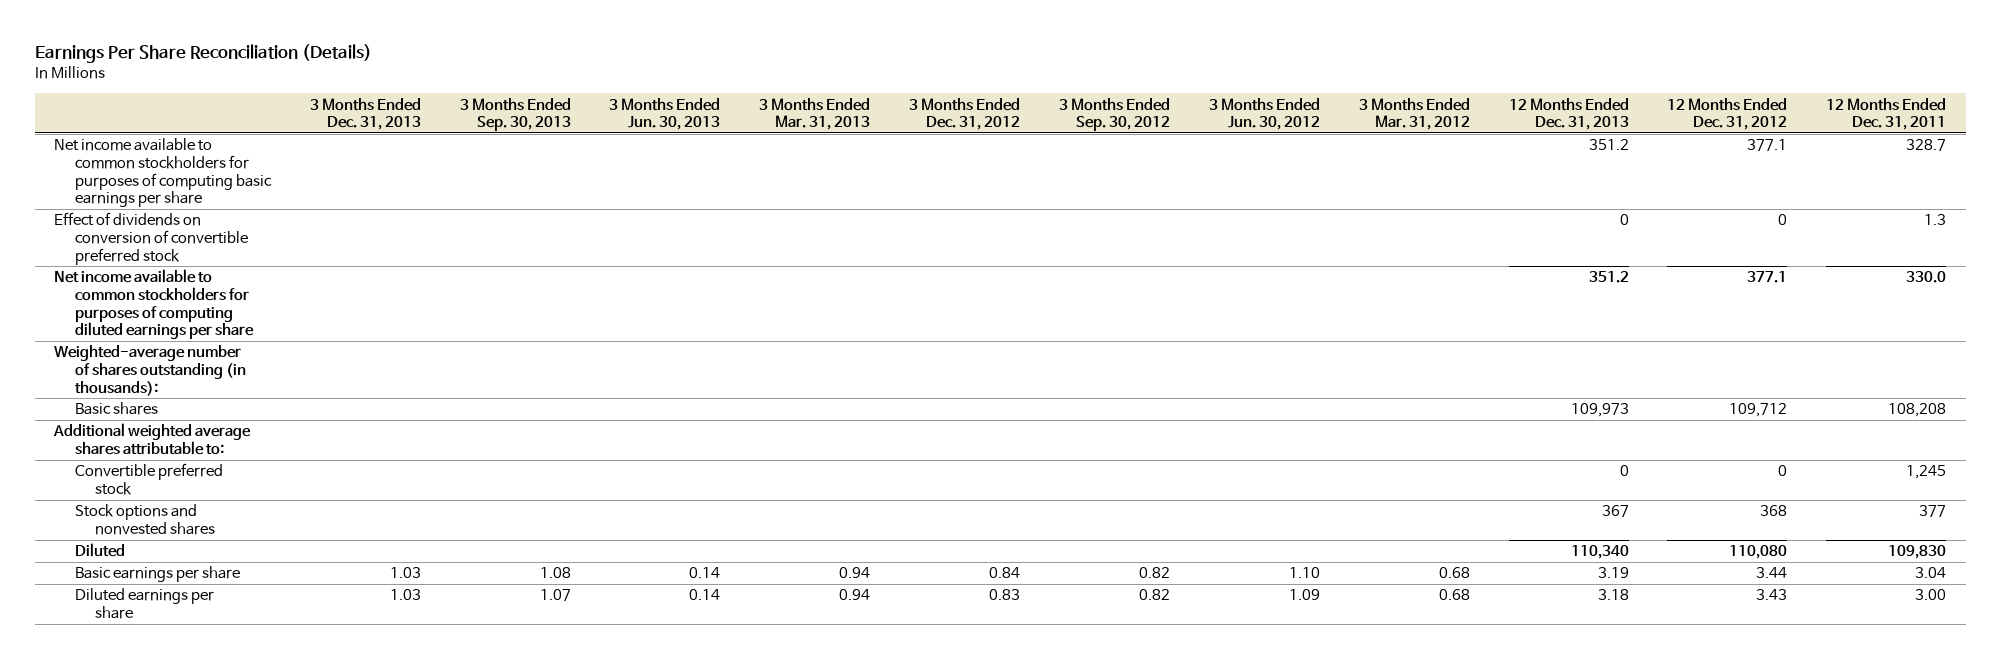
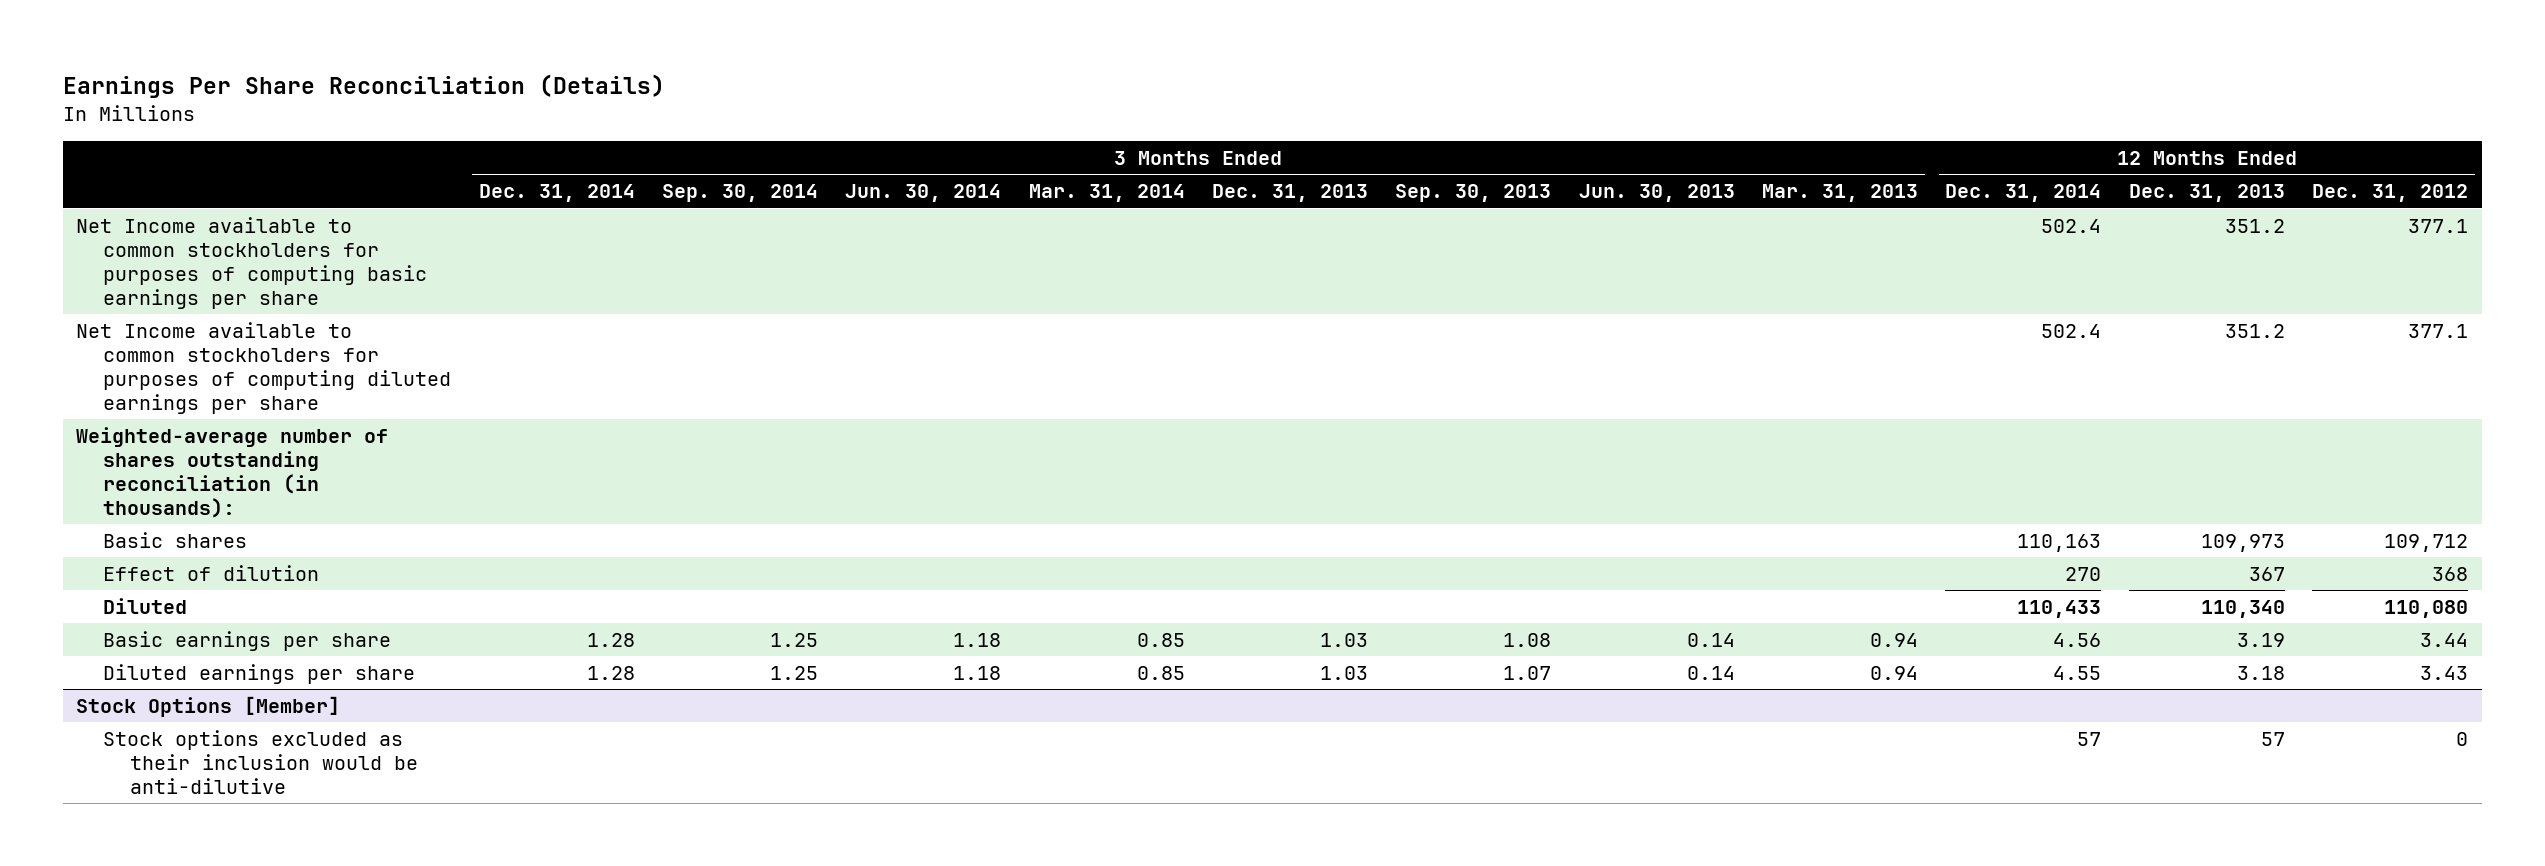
- | 3 Months Ended Dec. 31, 2013 | 3 Months Ended Sep. 30, 2013 | 3 Months Ended Jun. 30, 2013 | 3 Months Ended Mar. 31, 2013 | 3 Months Ended Dec. 31, 2012 | 3 Months Ended Sep. 30, 2012 | 3 Months Ended Jun. 30, 2012 | 3 Months Ended Mar. 31, 2012 | 12 Months Ended Dec. 31, 2013 | 12 Months Ended Dec. 31, 2012 | 12 Months Ended Dec. 31, 2011
+ | 3 Months Ended Dec. 31, 2014 | 3 Months Ended Sep. 30, 2014 | 3 Months Ended Jun. 30, 2014 | 3 Months Ended Mar. 31, 2014 | 3 Months Ended Dec. 31, 2013 | 3 Months Ended Sep. 30, 2013 | 3 Months Ended Jun. 30, 2013 | 3 Months Ended Mar. 31, 2013 | 12 Months Ended Dec. 31, 2014 | 12 Months Ended Dec. 31, 2013 | 12 Months Ended Dec. 31, 2012
- Net income available to common stockholders for purposes of computing basic earnings per share | | | | | | | | | 351.2 | 377.1 | 328.7
- Effect of dividends on conversion of convertible preferred stock | | | | | | | | | 0 | 0 | 1.3
- Net income available to common stockholders for purposes of computing diluted earnings per share | | | | | | | | | 351.2 | 377.1 | 330.0
- Weighted-average number of shares outstanding (in thousands):
+ Net Income available to common stockholders for purposes of computing basic earnings per share | | | | | | | | | 502.4 | 351.2 | 377.1
+ Net Income available to common stockholders for purposes of computing diluted earnings per share | | | | | | | | | 502.4 | 351.2 | 377.1
+ Weighted-average number of shares outstanding reconciliation (in thousands):
- Additional weighted average shares attributable to:
- Convertible preferred stock | | | | | | | | | 0 | 0 | 1,245
- Stock options and nonvested shares | | | | | | | | | 367 | 368 | 377
+ Effect of dilution | | | | | | | | | 270 | 367 | 368
+ Stock Options [Member]
+ Stock options excluded as their inclusion would be anti-dilutive | | | | | | | | | 57 | 57 | 0

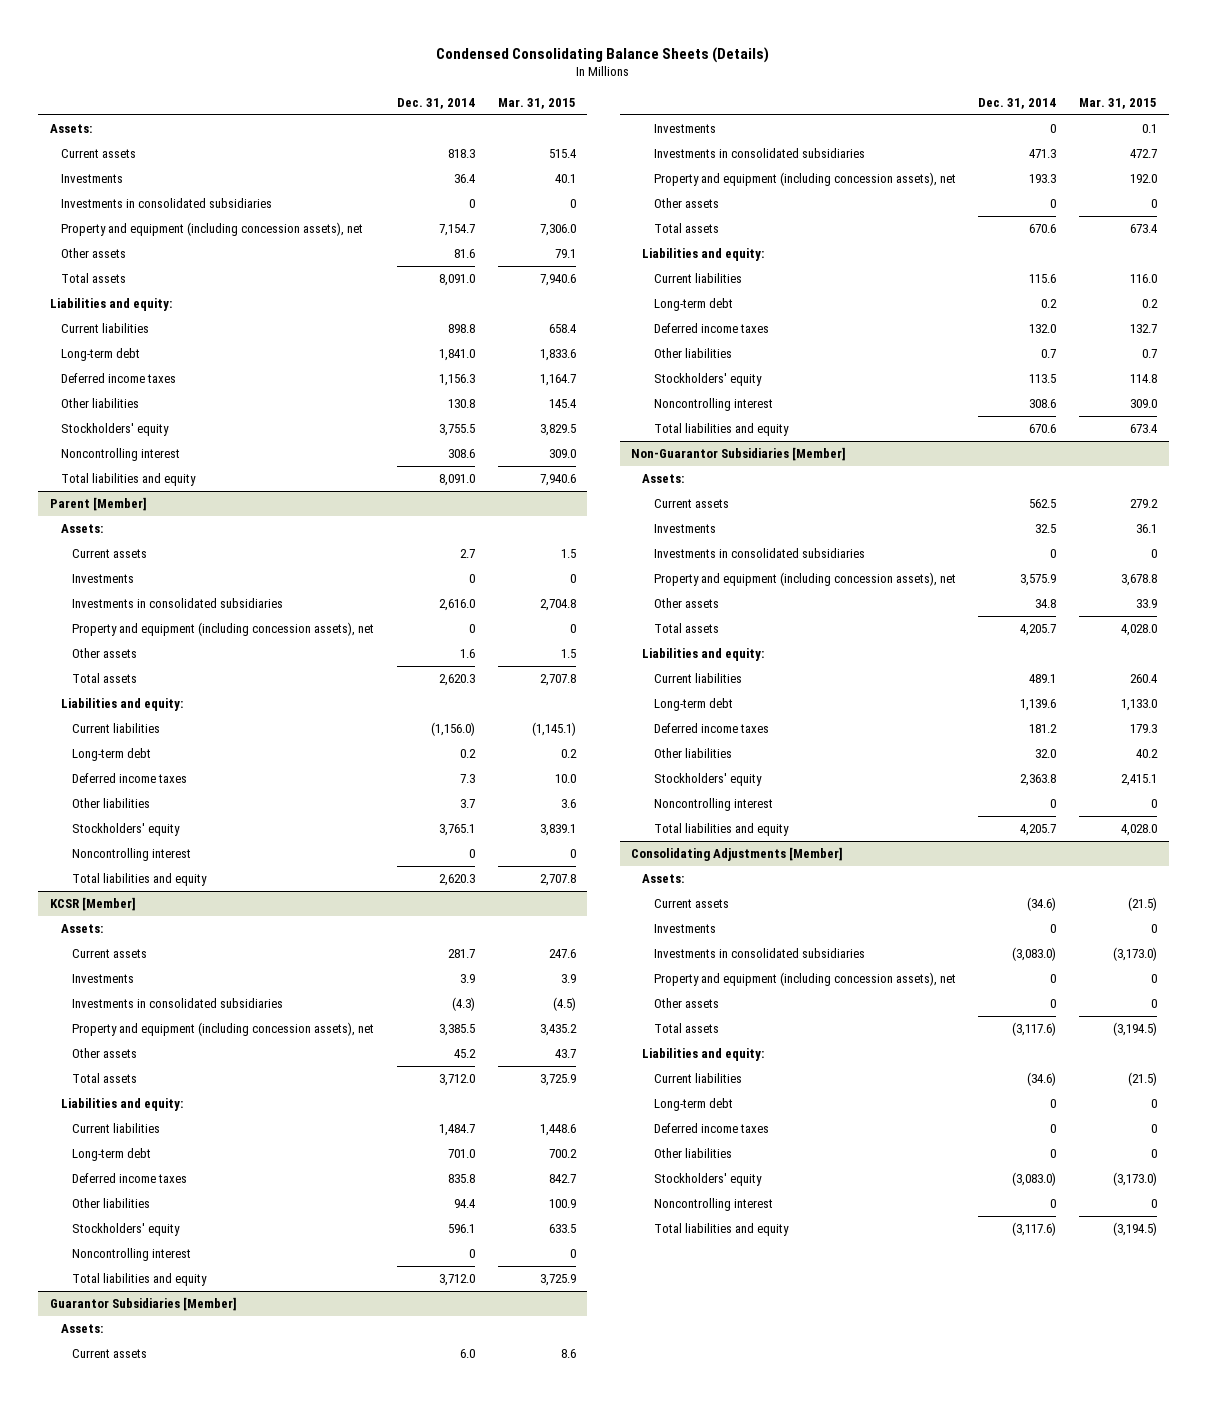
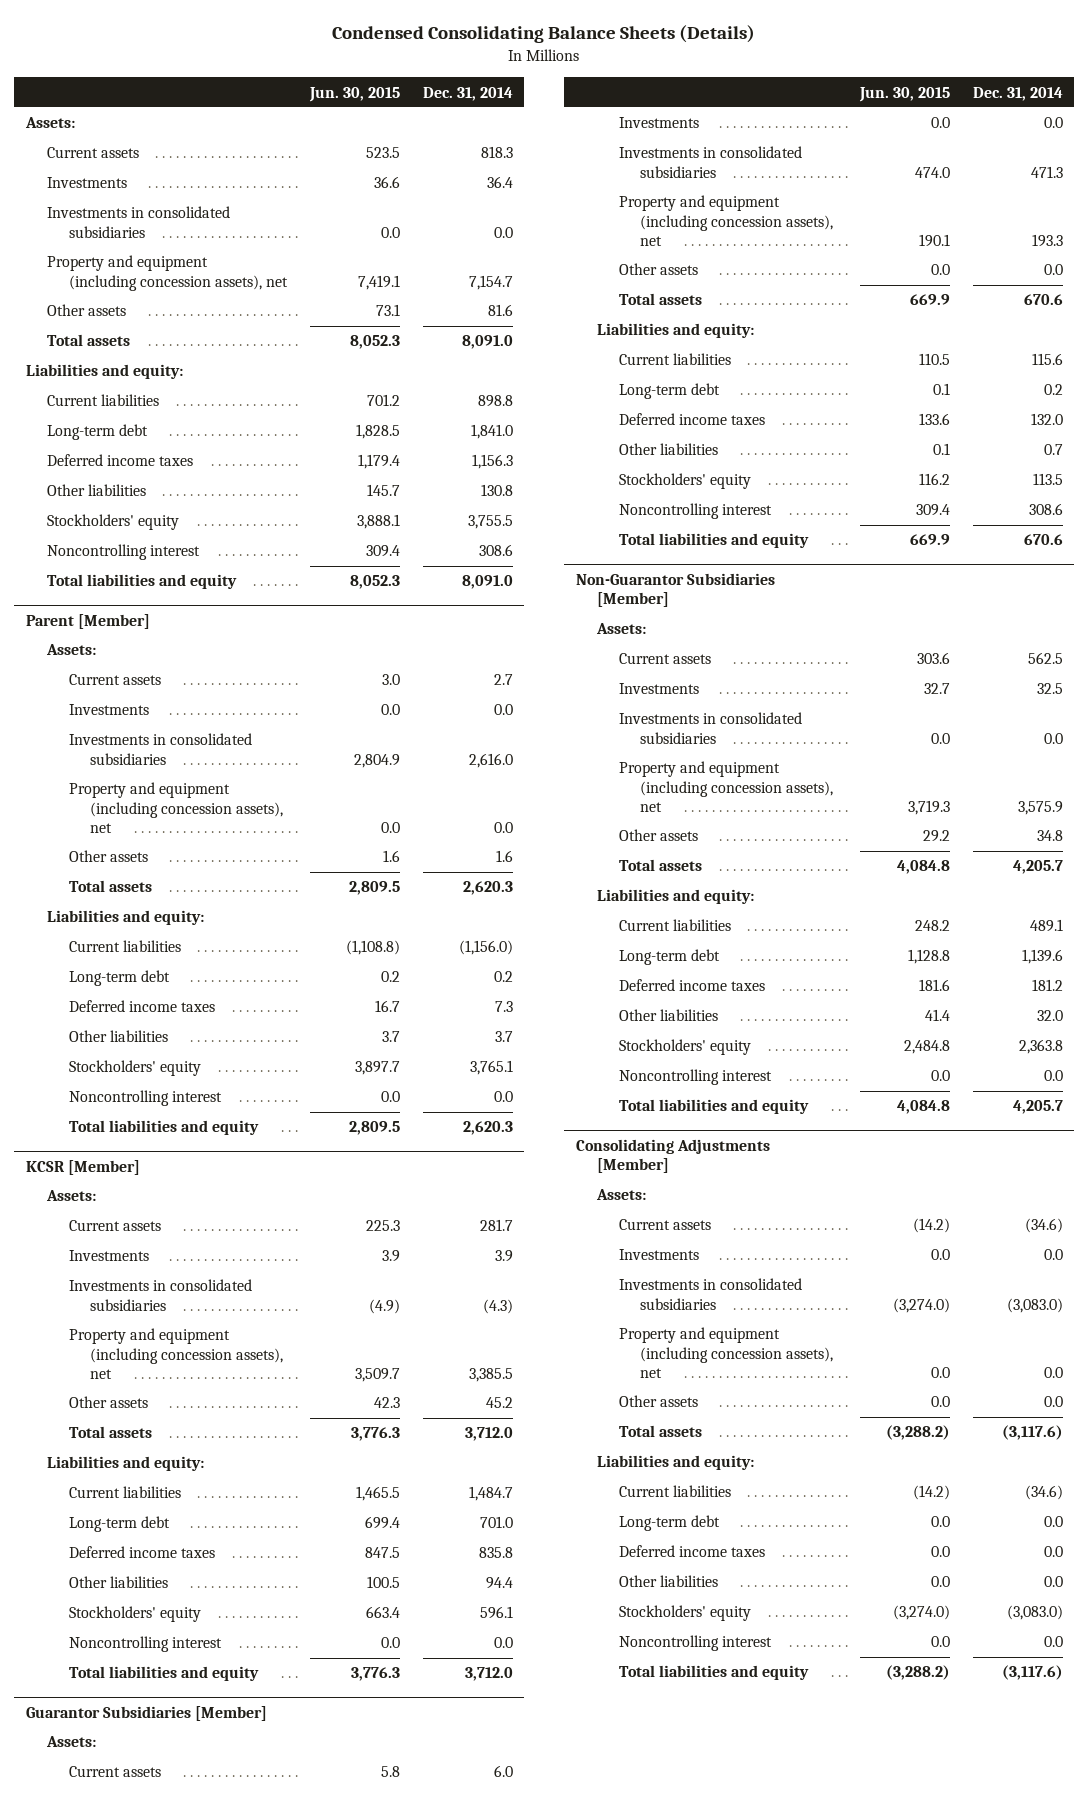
- | Dec. 31, 2014 | Mar. 31, 2015
+ | Jun. 30, 2015 | Dec. 31, 2014
- Investments in consolidated subsidiaries | 0 | 0
+ Investments in consolidated subsidiaries | 0.0 | 0.0
@ Parent [Member]
- Investments | 0 | 0
+ Investments | 0.0 | 0.0
- Property and equipment (including concession assets), net | 0 | 0
+ Property and equipment (including concession assets), net | 0.0 | 0.0
- Noncontrolling interest | 0 | 0
+ Noncontrolling interest | 0.0 | 0.0
@ KCSR [Member]
- Noncontrolling interest | 0 | 0
+ Noncontrolling interest | 0.0 | 0.0
@ Guarantor Subsidiaries [Member]
- Investments | 0 | 0.1
+ Investments | 0.0 | 0.0
- Other assets | 0 | 0
+ Other assets | 0.0 | 0.0
@ Non-Guarantor Subsidiaries [Member]
- Investments in consolidated subsidiaries | 0 | 0
+ Investments in consolidated subsidiaries | 0.0 | 0.0
- Noncontrolling interest | 0 | 0
+ Noncontrolling interest | 0.0 | 0.0
@ Consolidating Adjustments [Member]
- Investments | 0 | 0
+ Investments | 0.0 | 0.0
- Property and equipment (including concession assets), net | 0 | 0
- Other assets | 0 | 0
+ Property and equipment (including concession assets), net | 0.0 | 0.0
+ Other assets | 0.0 | 0.0
- Long-term debt | 0 | 0
- Deferred income taxes | 0 | 0
- Other liabilities | 0 | 0
+ Long-term debt | 0.0 | 0.0
+ Deferred income taxes | 0.0 | 0.0
+ Other liabilities | 0.0 | 0.0
- Noncontrolling interest | 0 | 0
+ Noncontrolling interest | 0.0 | 0.0

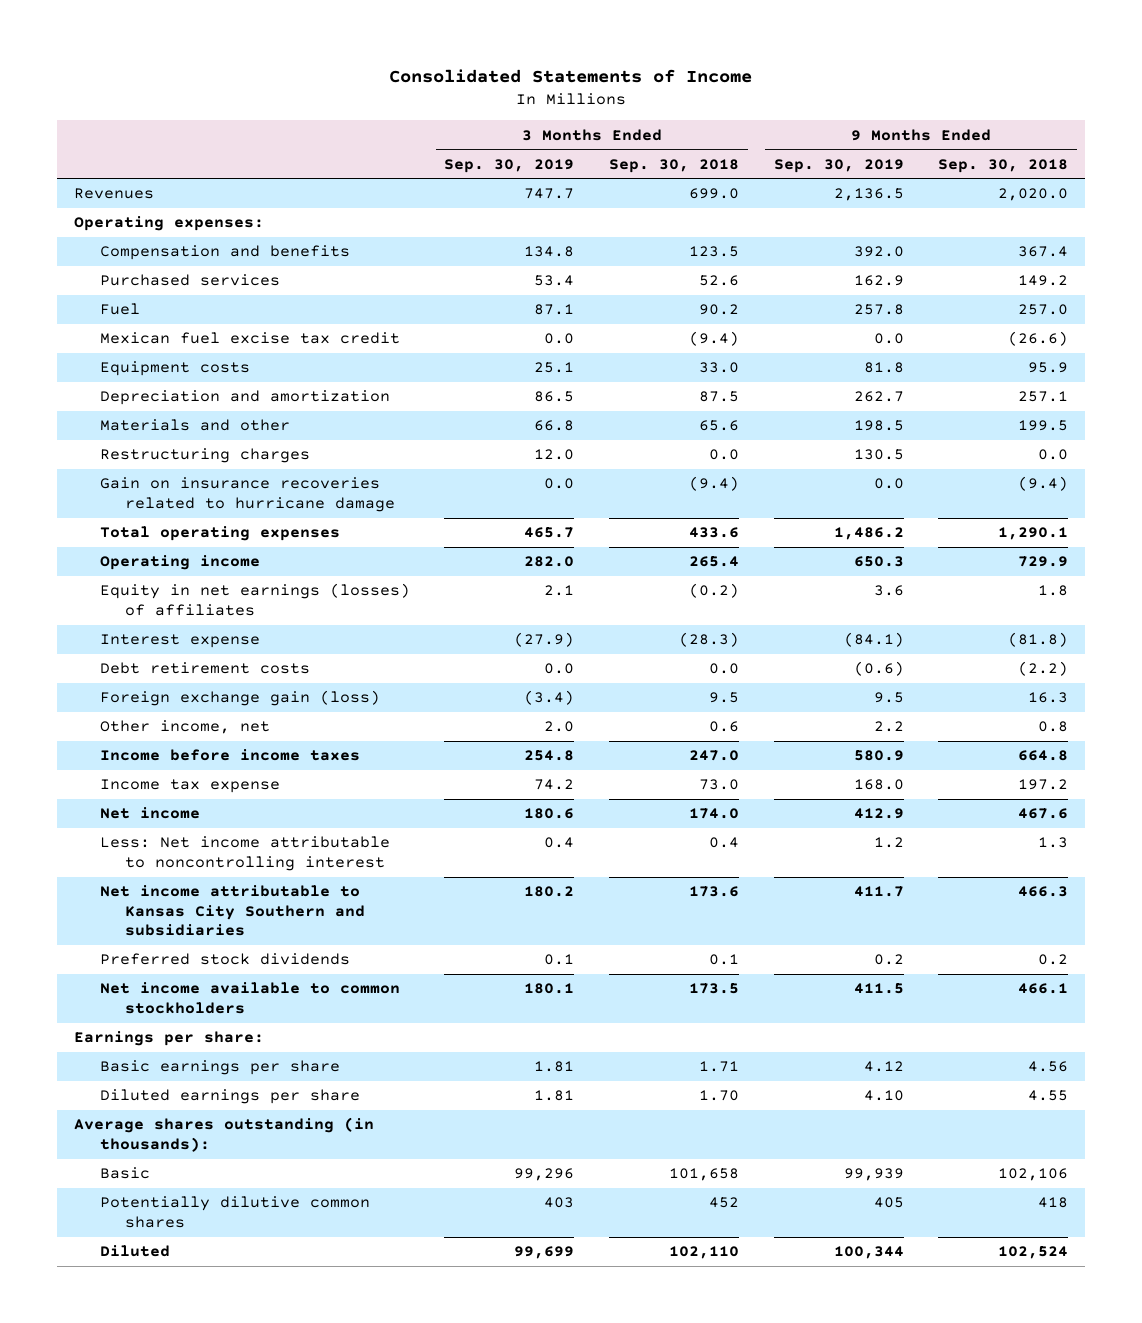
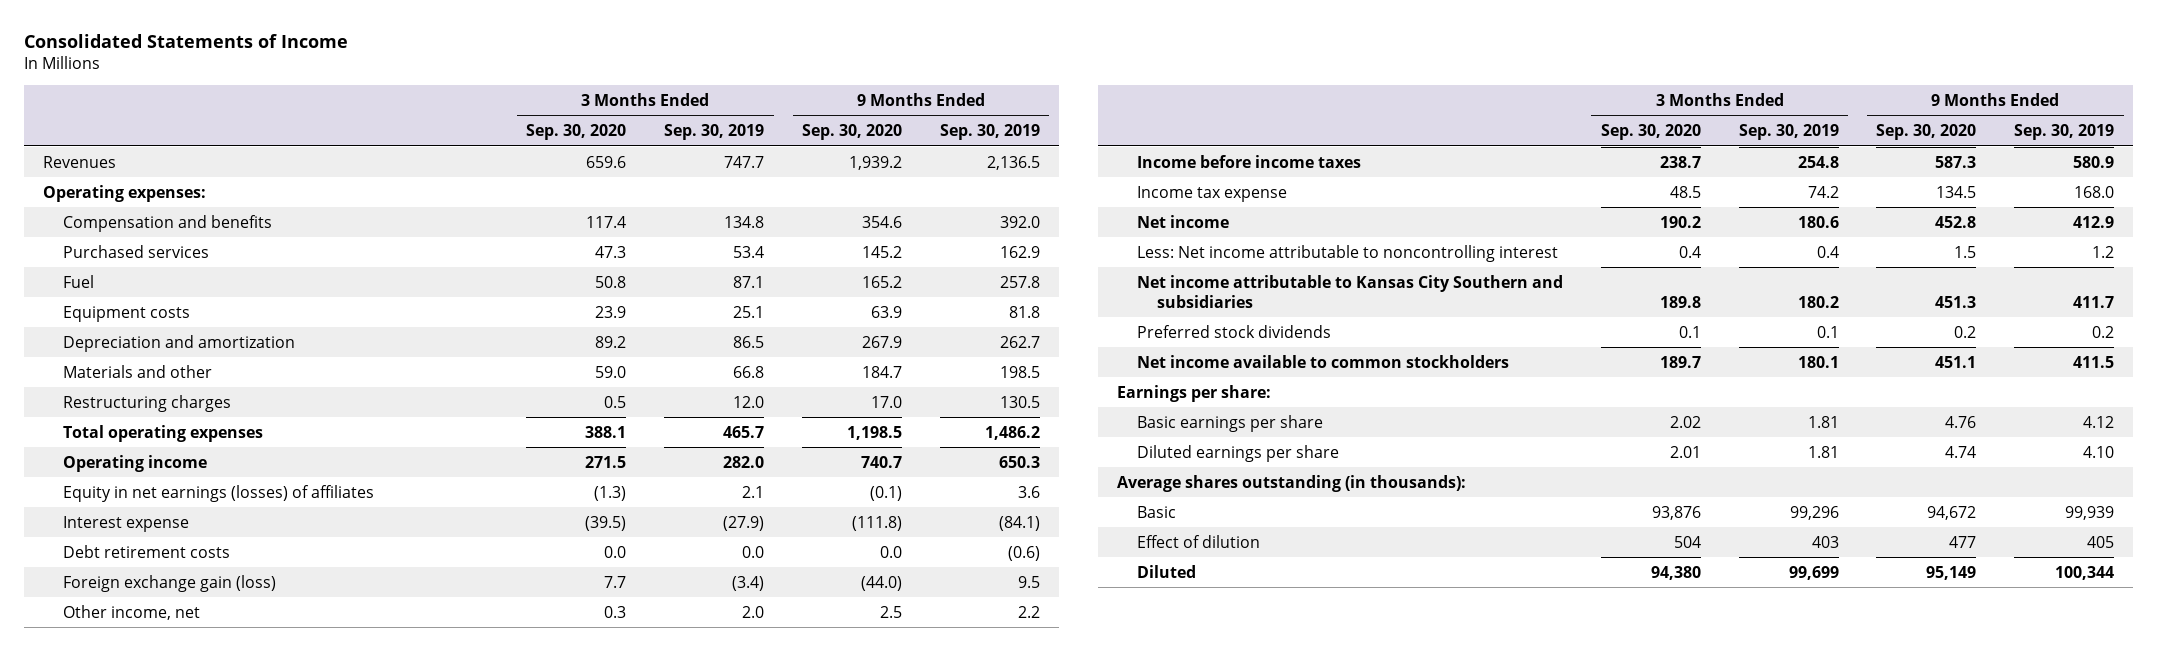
- | 3 Months Ended Sep. 30, 2019 | 3 Months Ended Sep. 30, 2018 | 9 Months Ended Sep. 30, 2019 | 9 Months Ended Sep. 30, 2018
+ | 3 Months Ended Sep. 30, 2020 | 3 Months Ended Sep. 30, 2019 | 9 Months Ended Sep. 30, 2020 | 9 Months Ended Sep. 30, 2019
- Mexican fuel excise tax credit | 0.0 | (9.4) | 0.0 | (26.6)
- Gain on insurance recoveries related to hurricane damage | 0.0 | (9.4) | 0.0 | (9.4)
- Potentially dilutive common shares | 403 | 452 | 405 | 418
+ Effect of dilution | 504 | 403 | 477 | 405

